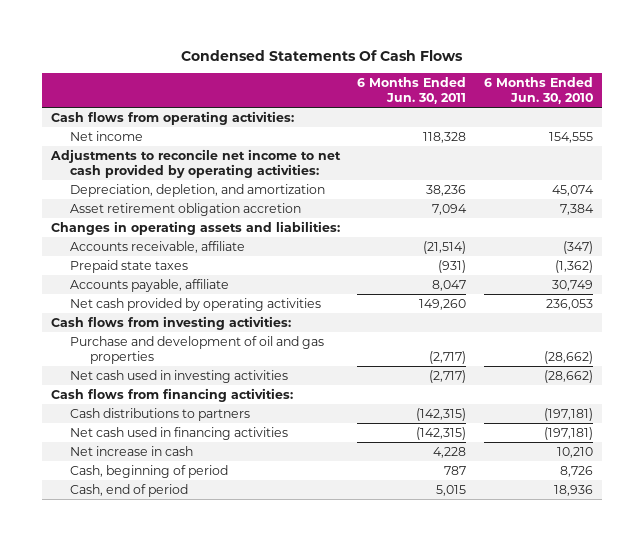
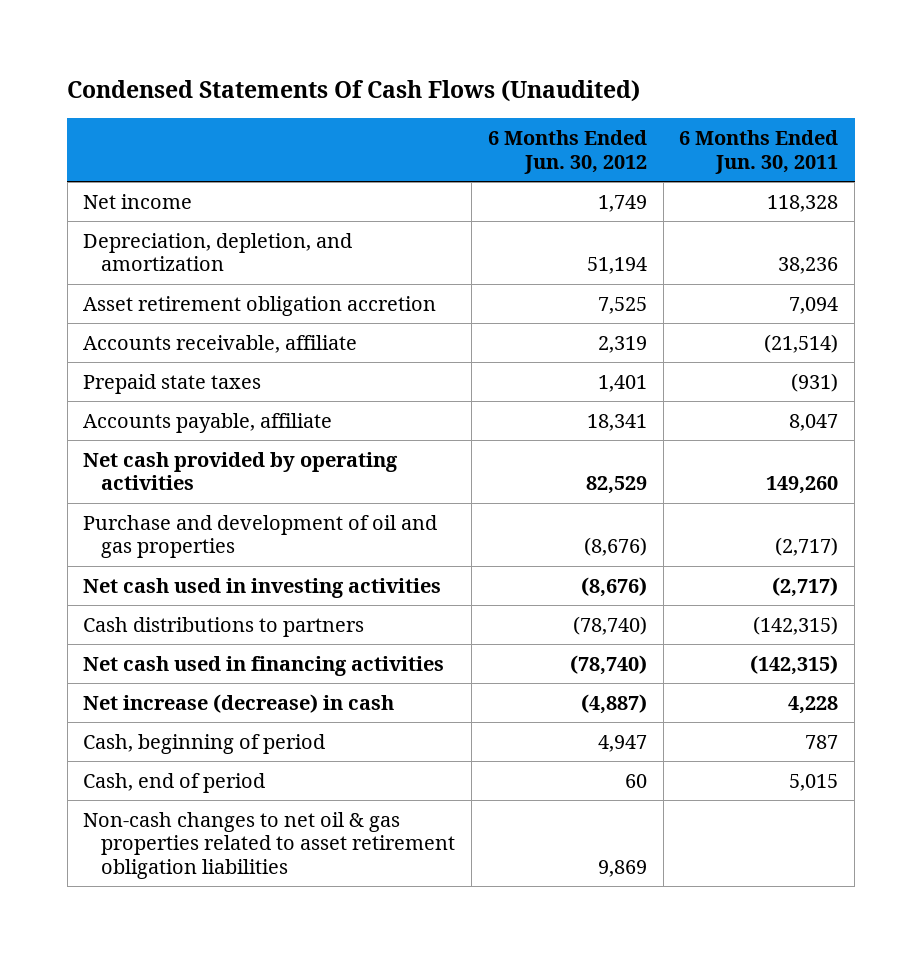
- Condensed Statements Of Cash Flows
+ Condensed Statements Of Cash Flows (Unaudited)
- | 6 Months Ended Jun. 30, 2011 | 6 Months Ended Jun. 30, 2010
+ | 6 Months Ended Jun. 30, 2012 | 6 Months Ended Jun. 30, 2011
- Cash flows from operating activities:
- Adjustments to reconcile net income to net cash provided by operating activities:
- Changes in operating assets and liabilities:
- Cash flows from investing activities:
- Cash flows from financing activities:
- Net increase in cash | 4,228 | 10,210
+ Net increase (decrease) in cash | (4,887) | 4,228
+ Non-cash changes to net oil & gas properties related to asset retirement obligation liabilities | 9,869 |

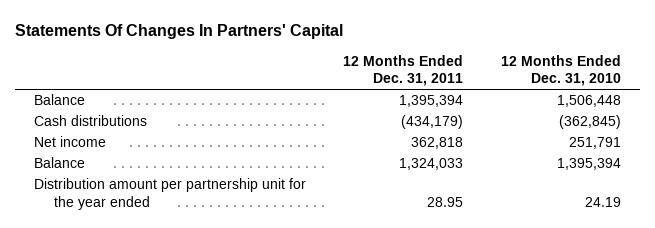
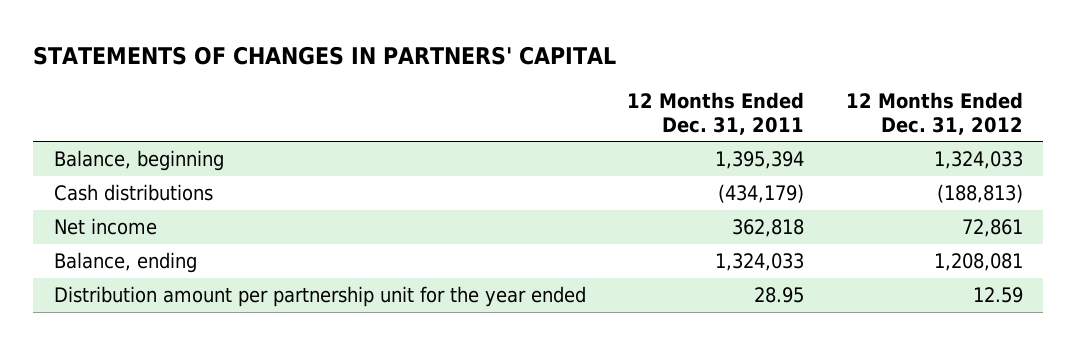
- Statements Of Changes In Partners' Capital
+ STATEMENTS OF CHANGES IN PARTNERS' CAPITAL
- | 12 Months Ended Dec. 31, 2011 | 12 Months Ended Dec. 31, 2010
+ | 12 Months Ended Dec. 31, 2011 | 12 Months Ended Dec. 31, 2012
- Balance | 1,395,394 | 1,506,448
+ Balance, beginning | 1,395,394 | 1,324,033
- Balance | 1,324,033 | 1,395,394
+ Balance, ending | 1,324,033 | 1,208,081

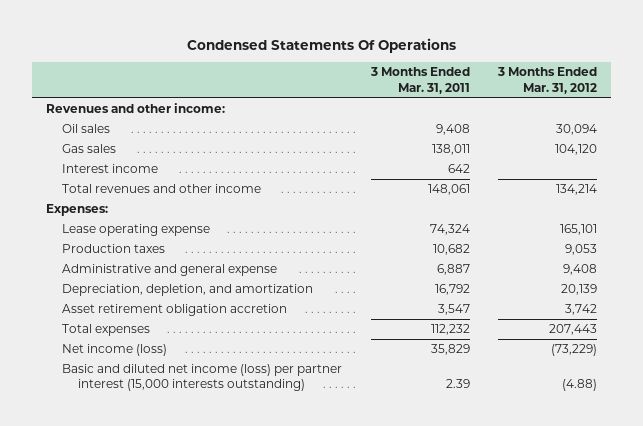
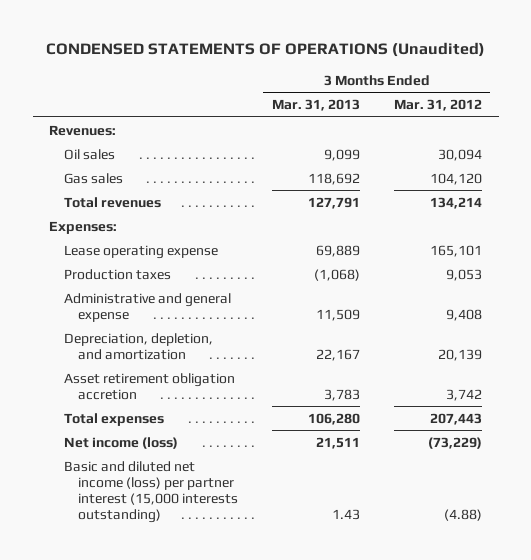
- Condensed Statements Of Operations
+ CONDENSED STATEMENTS OF OPERATIONS (Unaudited)
- | 3 Months Ended Mar. 31, 2011 | 3 Months Ended Mar. 31, 2012
+ | 3 Months Ended Mar. 31, 2013 | 3 Months Ended Mar. 31, 2012
- Revenues and other income:
+ Revenues:
- Interest income | 642 |
- Total revenues and other income | 148,061 | 134,214
+ Total revenues | 127,791 | 134,214

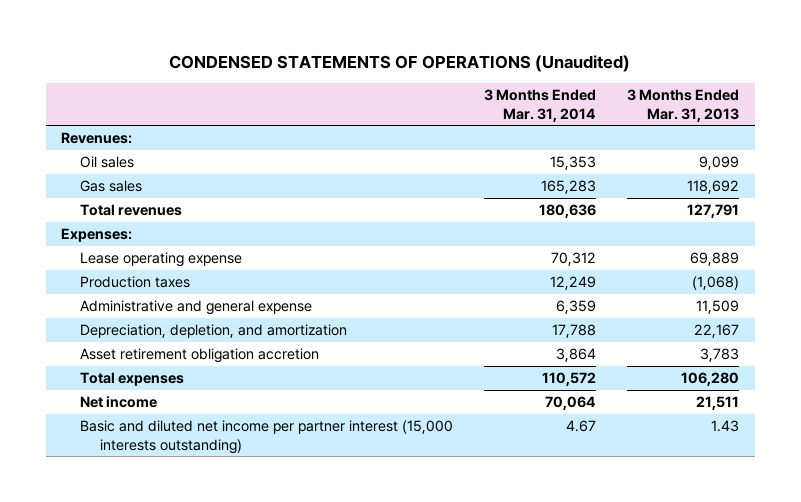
- | 3 Months Ended Mar. 31, 2013 | 3 Months Ended Mar. 31, 2012
+ | 3 Months Ended Mar. 31, 2014 | 3 Months Ended Mar. 31, 2013
- Net income (loss) | 21,511 | (73,229)
- Basic and diluted net income (loss) per partner interest (15,000 interests outstanding) | 1.43 | (4.88)
+ Net income | 70,064 | 21,511
+ Basic and diluted net income per partner interest (15,000 interests outstanding) | 4.67 | 1.43

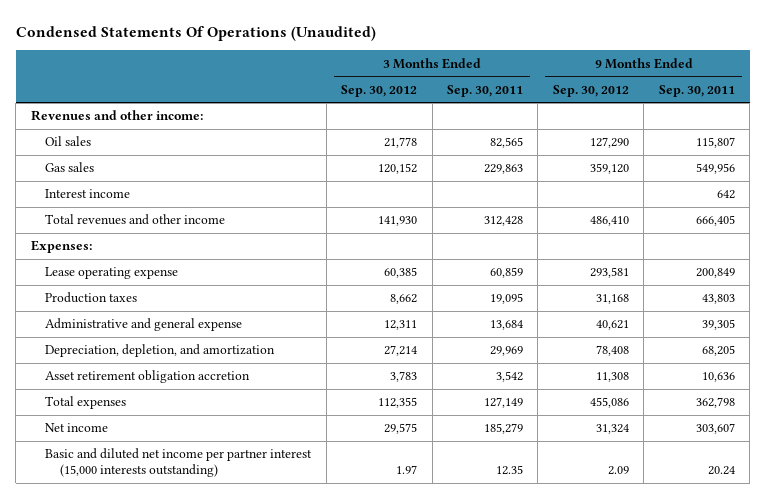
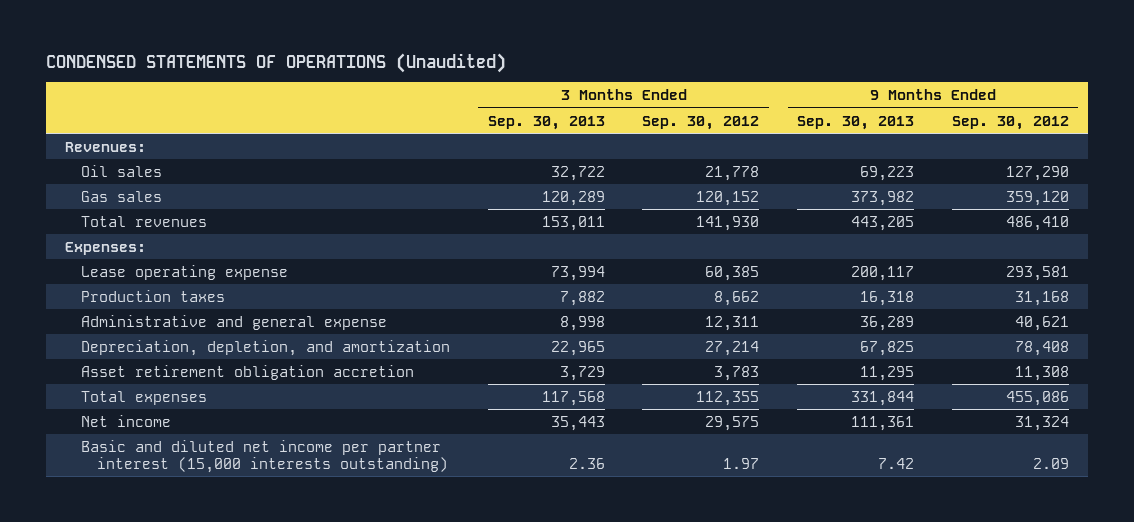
- Condensed Statements Of Operations (Unaudited)
+ CONDENSED STATEMENTS OF OPERATIONS (Unaudited)
- | 3 Months Ended Sep. 30, 2012 | 3 Months Ended Sep. 30, 2011 | 9 Months Ended Sep. 30, 2012 | 9 Months Ended Sep. 30, 2011
+ | 3 Months Ended Sep. 30, 2013 | 3 Months Ended Sep. 30, 2012 | 9 Months Ended Sep. 30, 2013 | 9 Months Ended Sep. 30, 2012
- Revenues and other income:
+ Revenues:
- Interest income | | | | 642
- Total revenues and other income | 141,930 | 312,428 | 486,410 | 666,405
+ Total revenues | 153,011 | 141,930 | 443,205 | 486,410

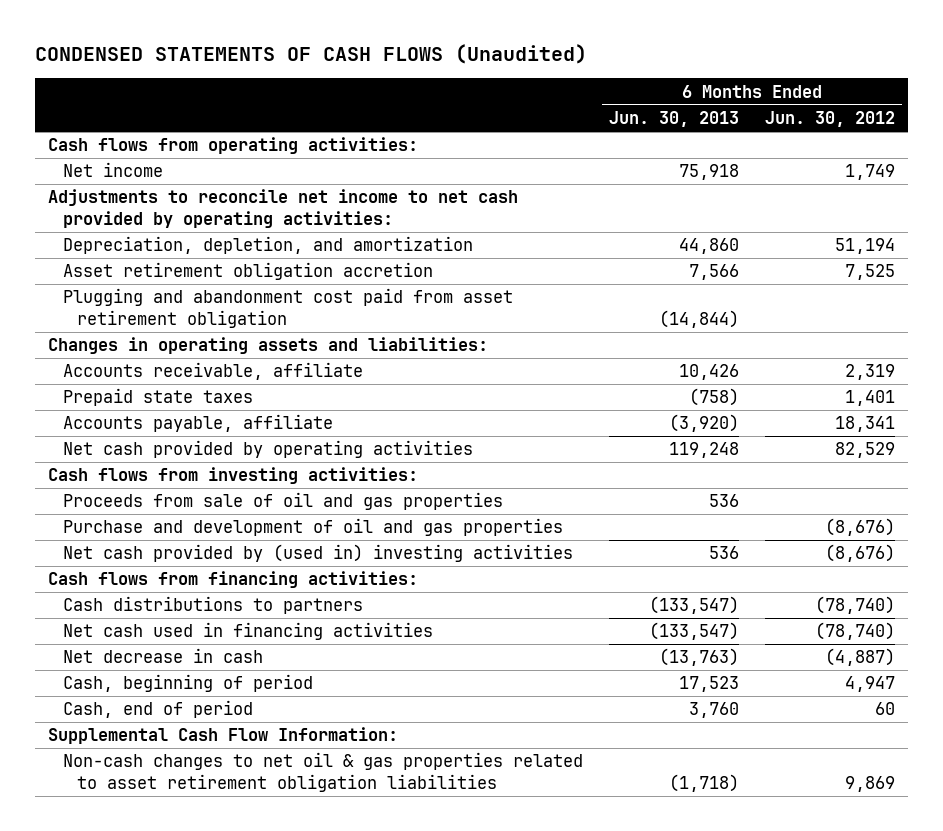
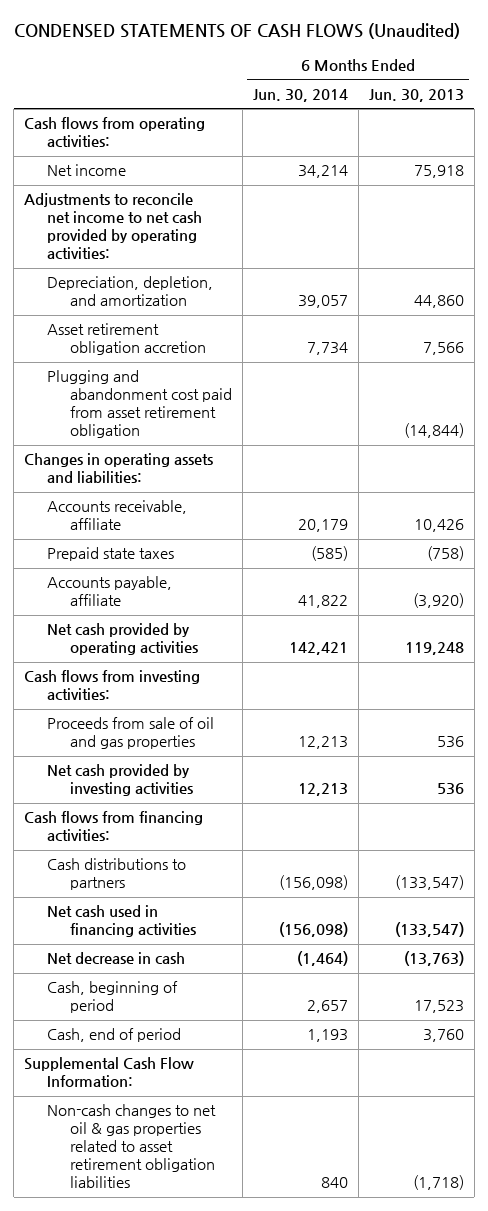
- | 6 Months Ended Jun. 30, 2013 | 6 Months Ended Jun. 30, 2012
+ | 6 Months Ended Jun. 30, 2014 | 6 Months Ended Jun. 30, 2013
- Purchase and development of oil and gas properties | | (8,676)
- Net cash provided by (used in) investing activities | 536 | (8,676)
+ Net cash provided by investing activities | 12,213 | 536

